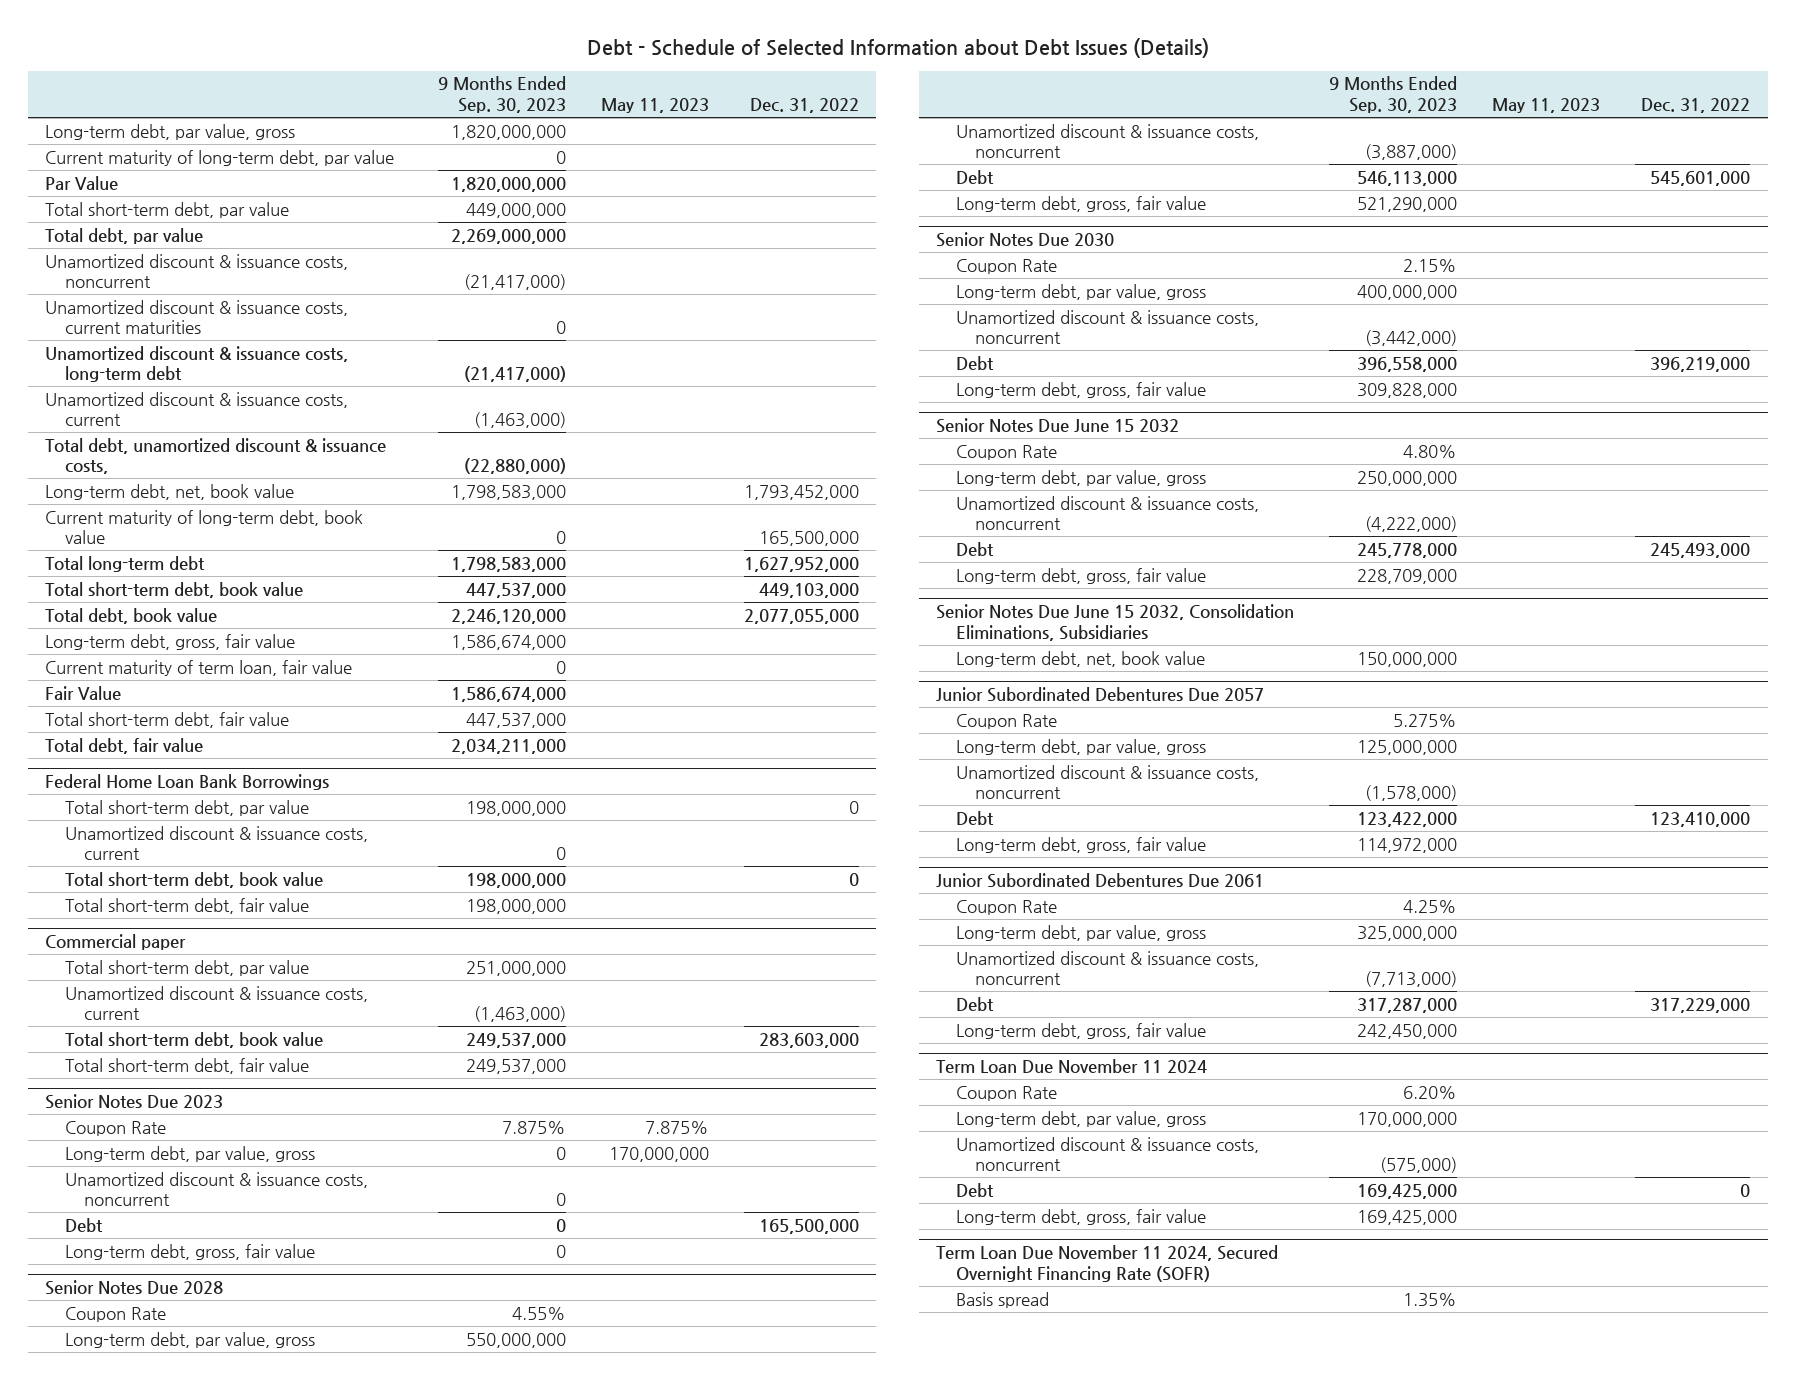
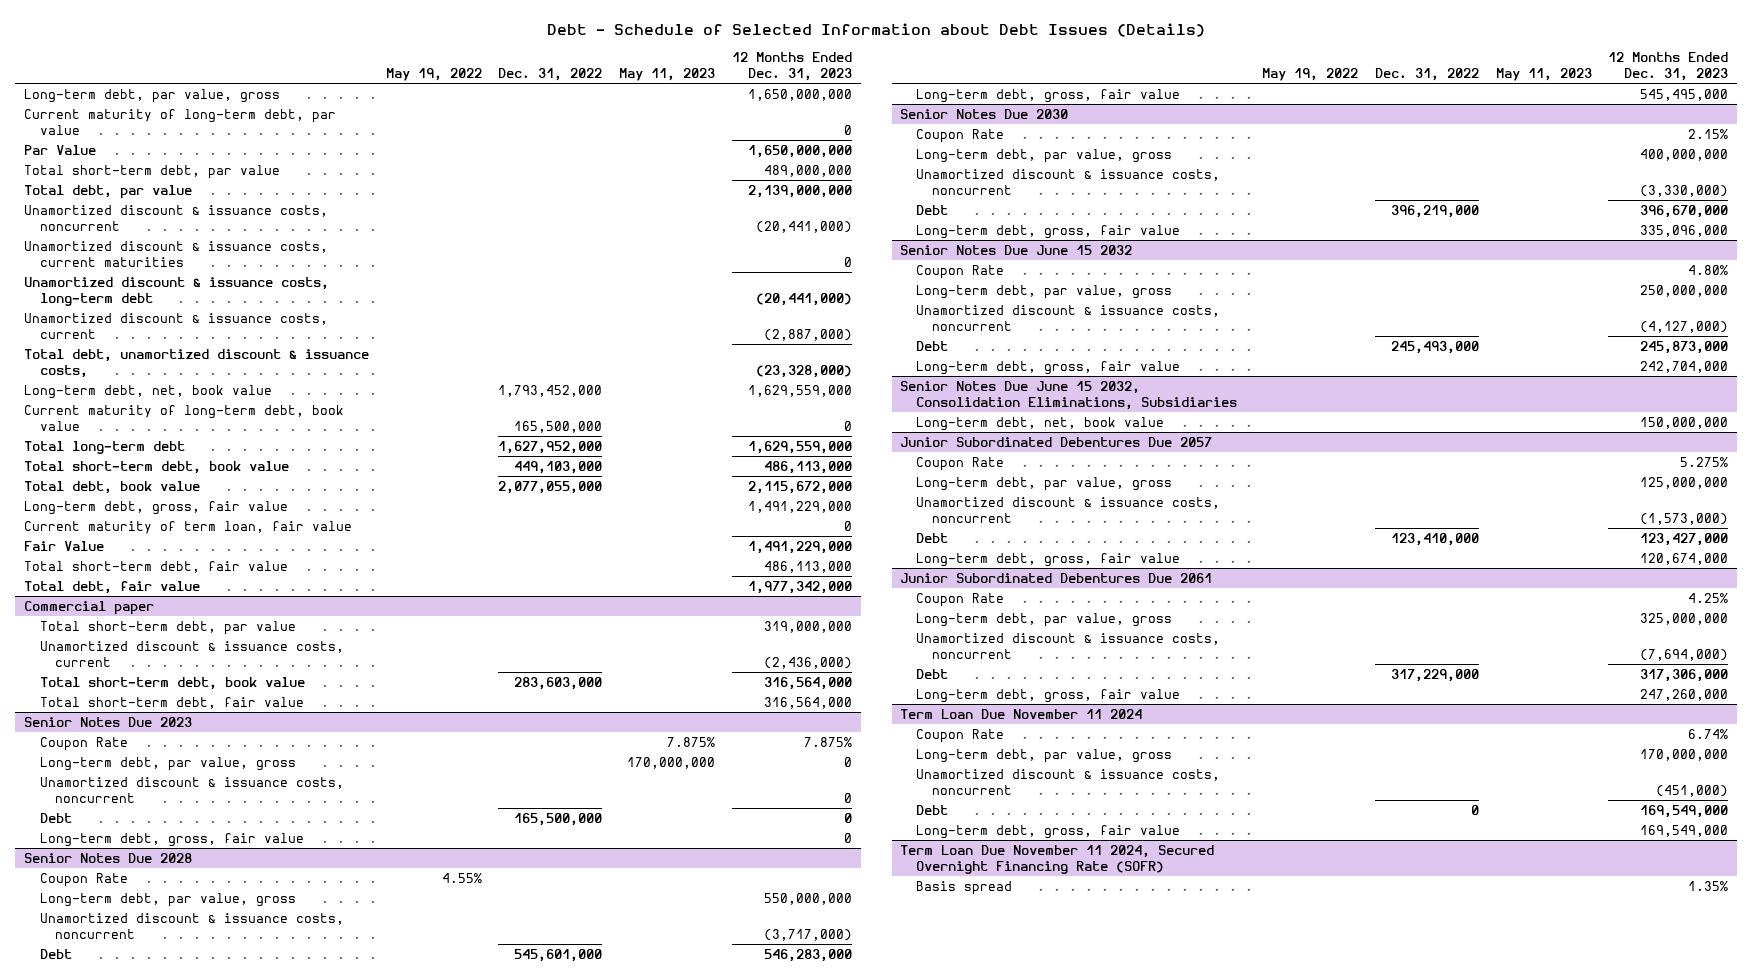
- | 9 Months Ended Sep. 30, 2023 | May 11, 2023 | Dec. 31, 2022
+ | May 19, 2022 | Dec. 31, 2022 | May 11, 2023 | 12 Months Ended Dec. 31, 2023
- Federal Home Loan Bank Borrowings
- Total short-term debt, par value | 198,000,000 | | 0
- Unamortized discount & issuance costs, current | 0 | |
- Total short-term debt, book value | 198,000,000 | | 0
- Total short-term debt, fair value | 198,000,000 | |

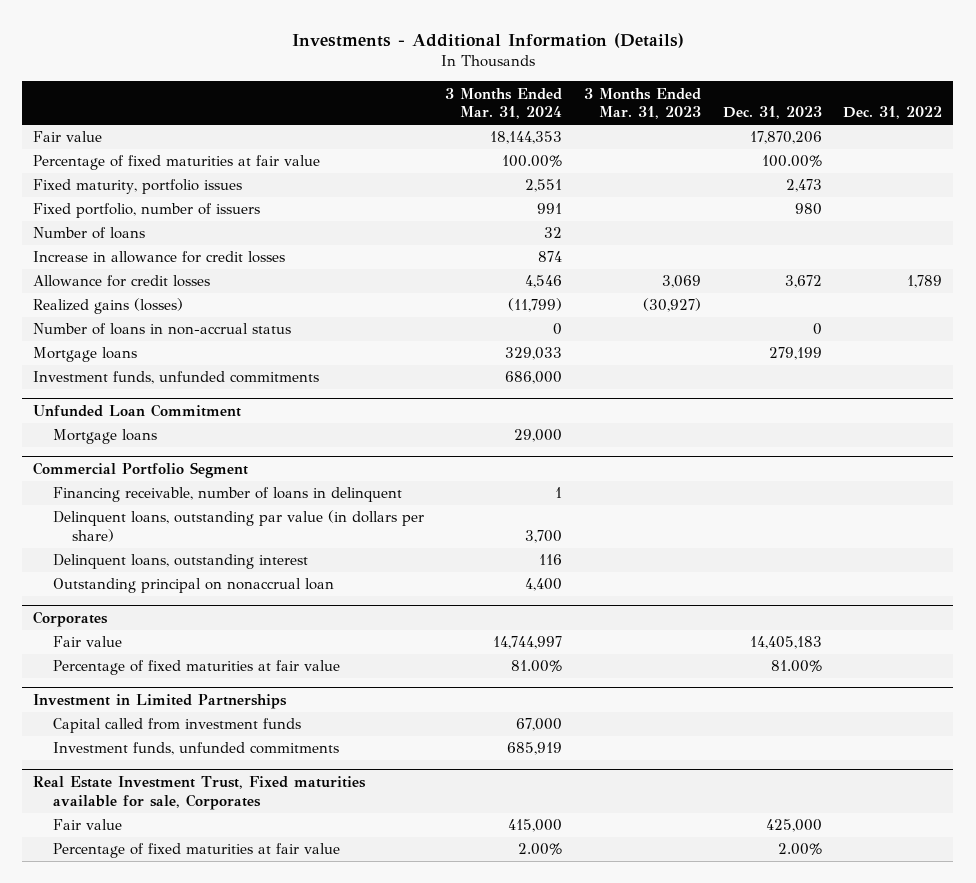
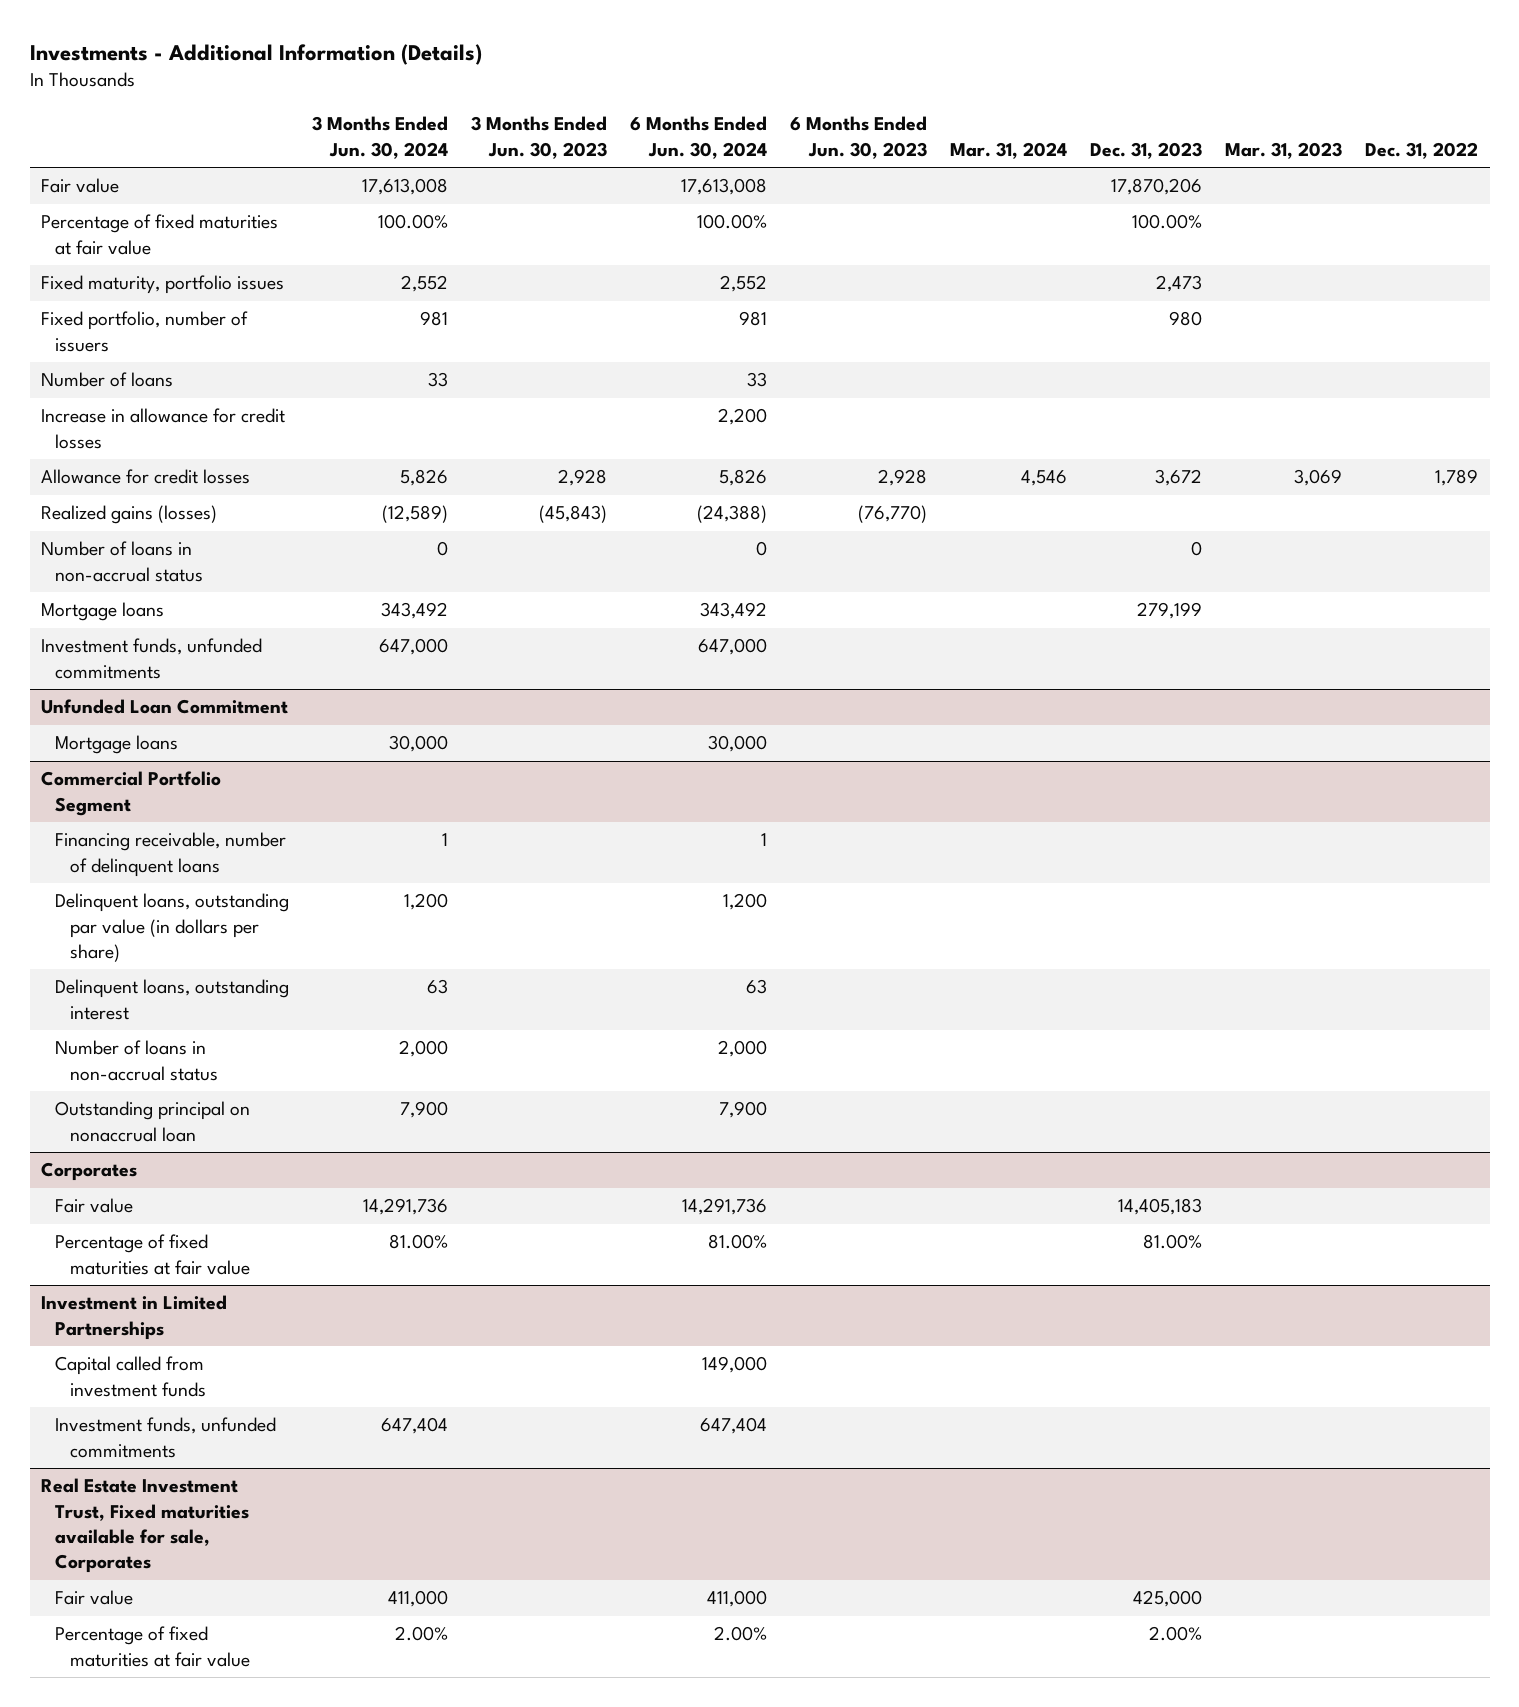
- | 3 Months Ended Mar. 31, 2024 | 3 Months Ended Mar. 31, 2023 | Dec. 31, 2023 | Dec. 31, 2022
+ | 3 Months Ended Jun. 30, 2024 | 3 Months Ended Jun. 30, 2023 | 6 Months Ended Jun. 30, 2024 | 6 Months Ended Jun. 30, 2023 | Mar. 31, 2024 | Dec. 31, 2023 | Mar. 31, 2023 | Dec. 31, 2022
@ Commercial Portfolio Segment
- Financing receivable, number of loans in delinquent | 1 | | |
+ Financing receivable, number of delinquent loans | 1 | | 1 | | | | |
+ Number of loans in non-accrual status | 2,000 | | 2,000 | | | | |

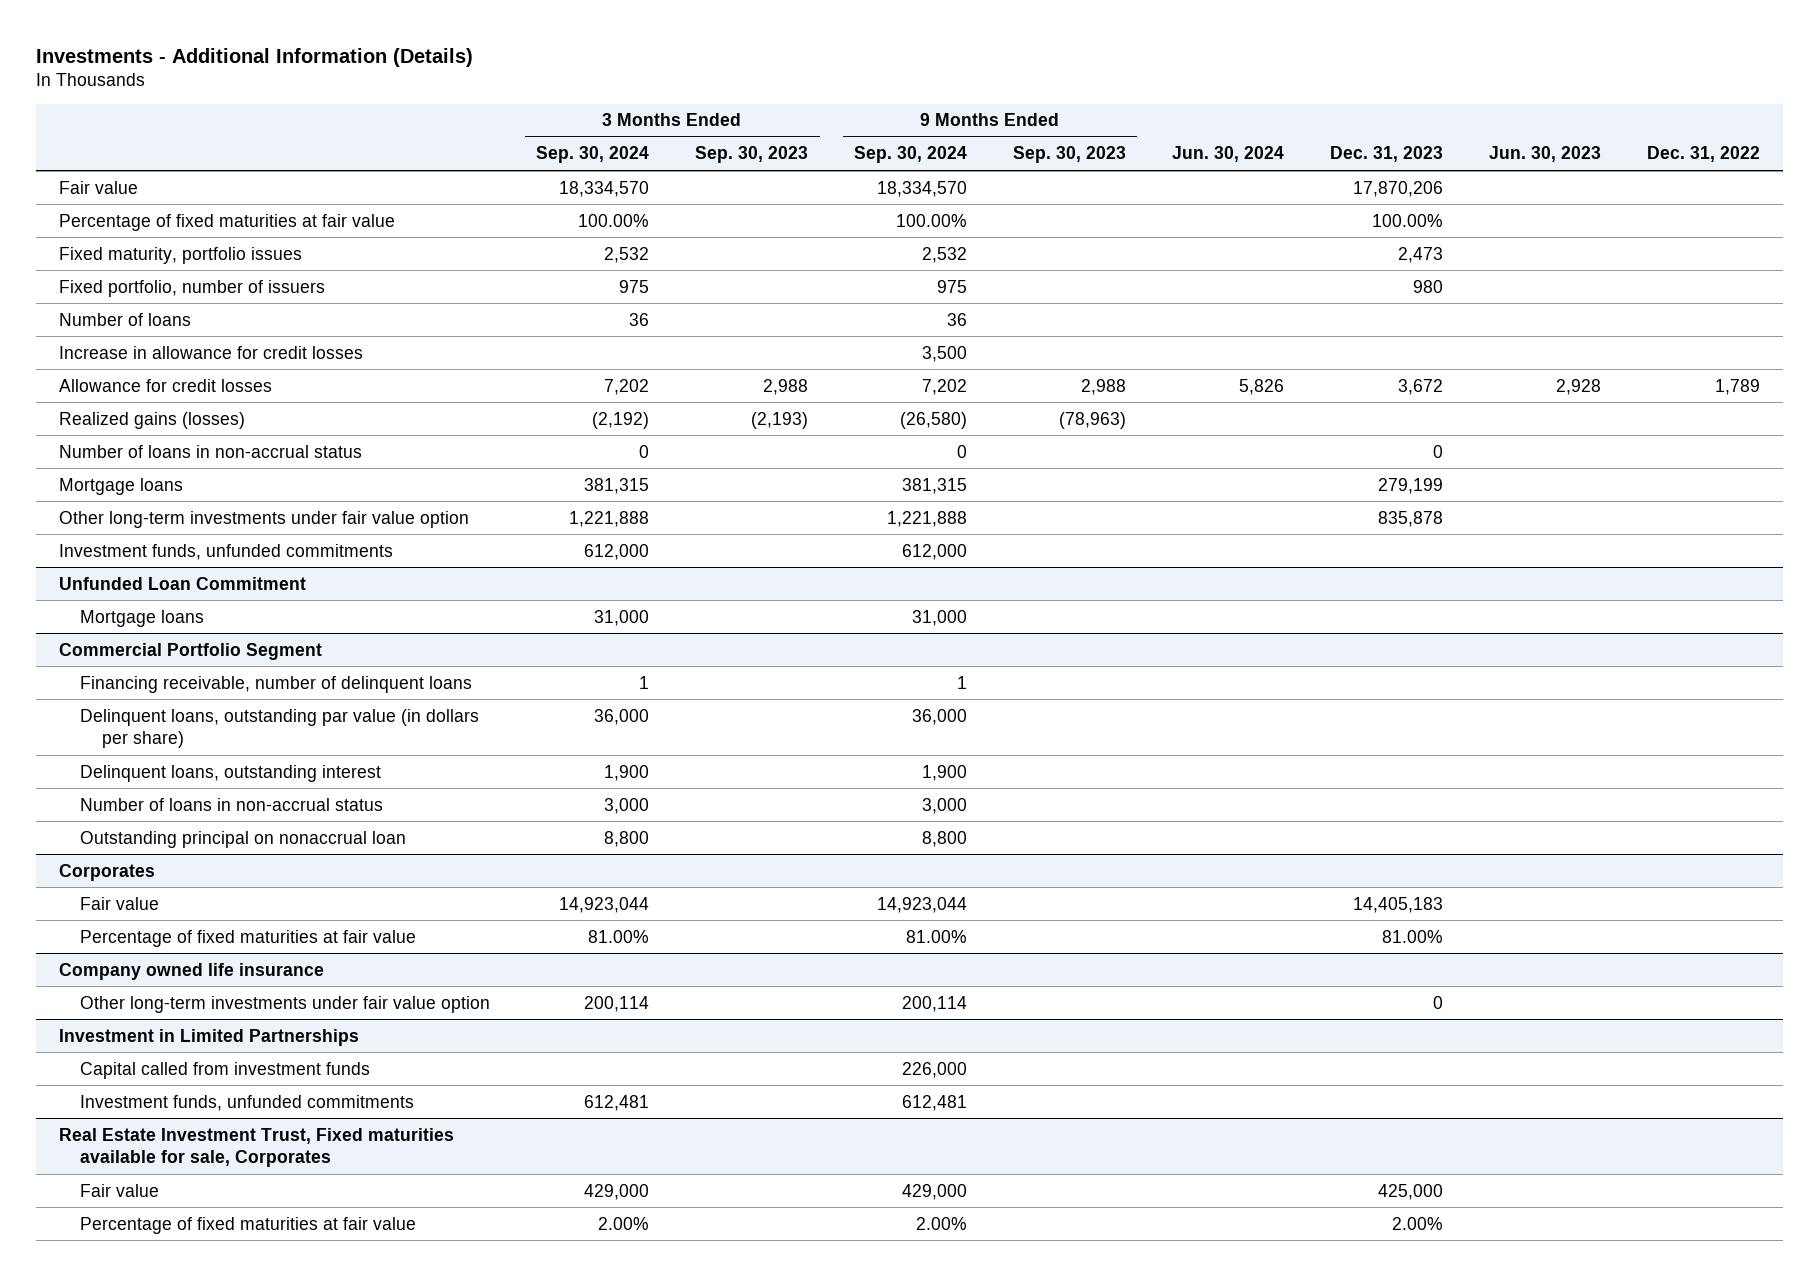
- | 3 Months Ended Jun. 30, 2024 | 3 Months Ended Jun. 30, 2023 | 6 Months Ended Jun. 30, 2024 | 6 Months Ended Jun. 30, 2023 | Mar. 31, 2024 | Dec. 31, 2023 | Mar. 31, 2023 | Dec. 31, 2022
+ | 3 Months Ended Sep. 30, 2024 | 3 Months Ended Sep. 30, 2023 | 9 Months Ended Sep. 30, 2024 | 9 Months Ended Sep. 30, 2023 | Jun. 30, 2024 | Dec. 31, 2023 | Jun. 30, 2023 | Dec. 31, 2022
+ Other long-term investments under fair value option | 1,221,888 | | 1,221,888 | | | 835,878 | |
+ Company owned life insurance
+ Other long-term investments under fair value option | 200,114 | | 200,114 | | | 0 | |

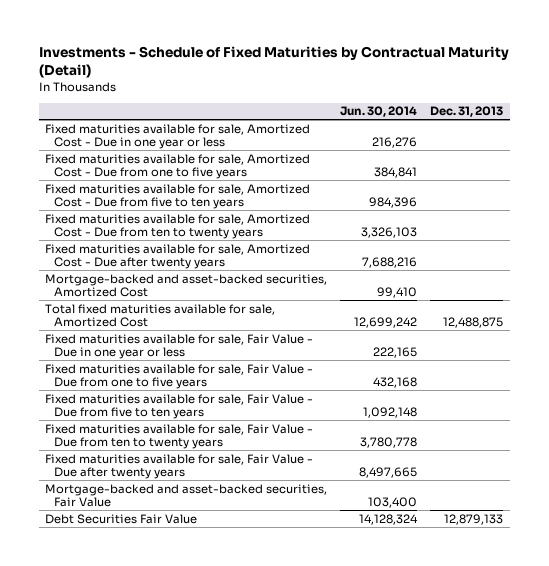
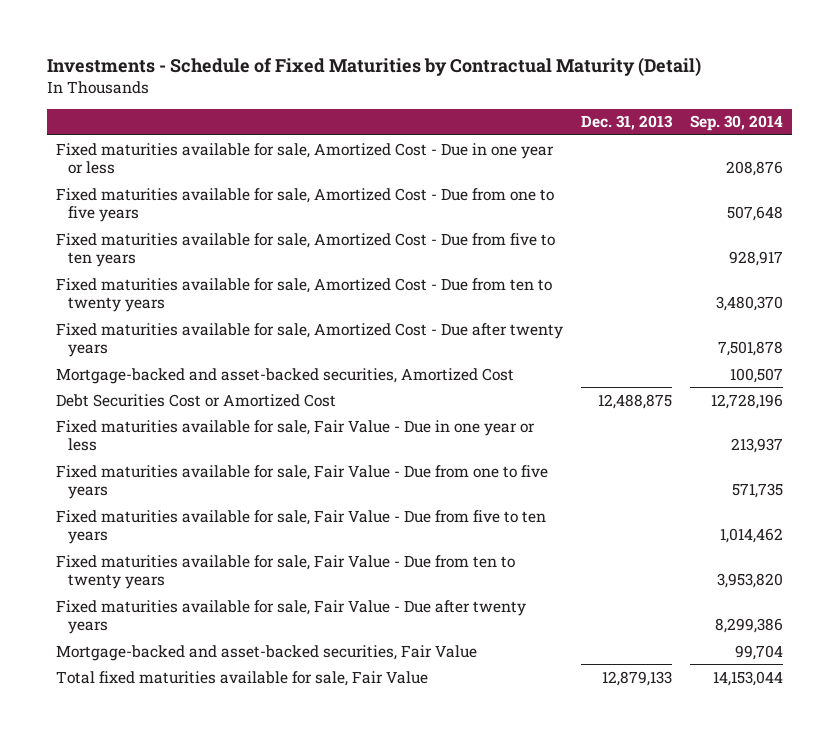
- | Jun. 30, 2014 | Dec. 31, 2013
+ | Dec. 31, 2013 | Sep. 30, 2014
- Total fixed maturities available for sale, Amortized Cost | 12,699,242 | 12,488,875
+ Debt Securities Cost or Amortized Cost | 12,488,875 | 12,728,196
- Debt Securities Fair Value | 14,128,324 | 12,879,133
+ Total fixed maturities available for sale, Fair Value | 12,879,133 | 14,153,044

